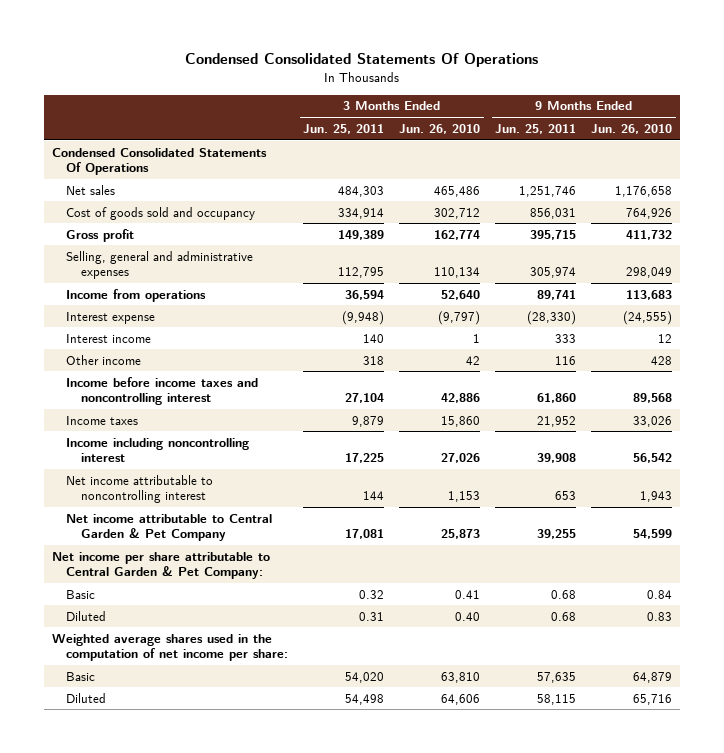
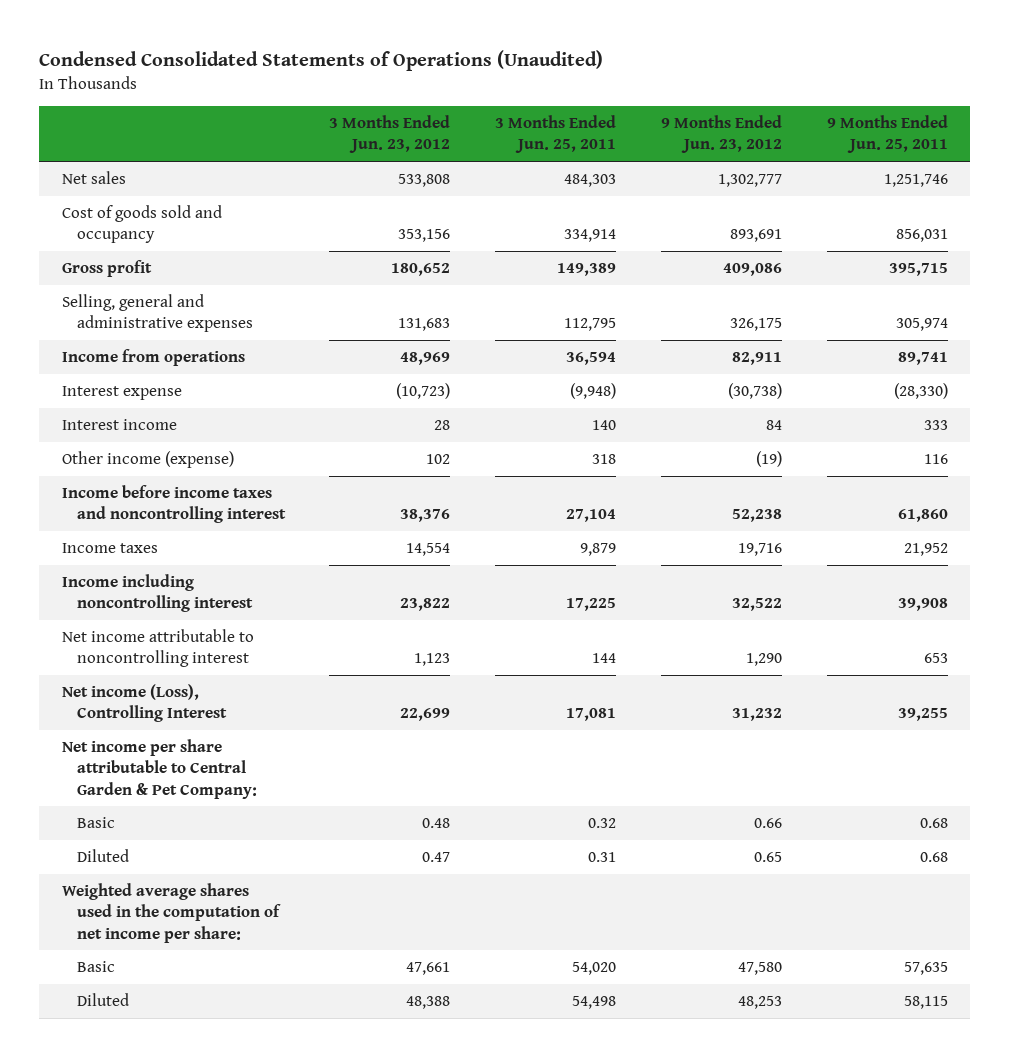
- Condensed Consolidated Statements Of Operations
+ Condensed Consolidated Statements of Operations (Unaudited)
- | 3 Months Ended Jun. 25, 2011 | 3 Months Ended Jun. 26, 2010 | 9 Months Ended Jun. 25, 2011 | 9 Months Ended Jun. 26, 2010
+ | 3 Months Ended Jun. 23, 2012 | 3 Months Ended Jun. 25, 2011 | 9 Months Ended Jun. 23, 2012 | 9 Months Ended Jun. 25, 2011
- Condensed Consolidated Statements Of Operations
- Other income | 318 | 42 | 116 | 428
+ Other income (expense) | 102 | 318 | (19) | 116
- Net income attributable to Central Garden & Pet Company | 17,081 | 25,873 | 39,255 | 54,599
+ Net income (Loss), Controlling Interest | 22,699 | 17,081 | 31,232 | 39,255

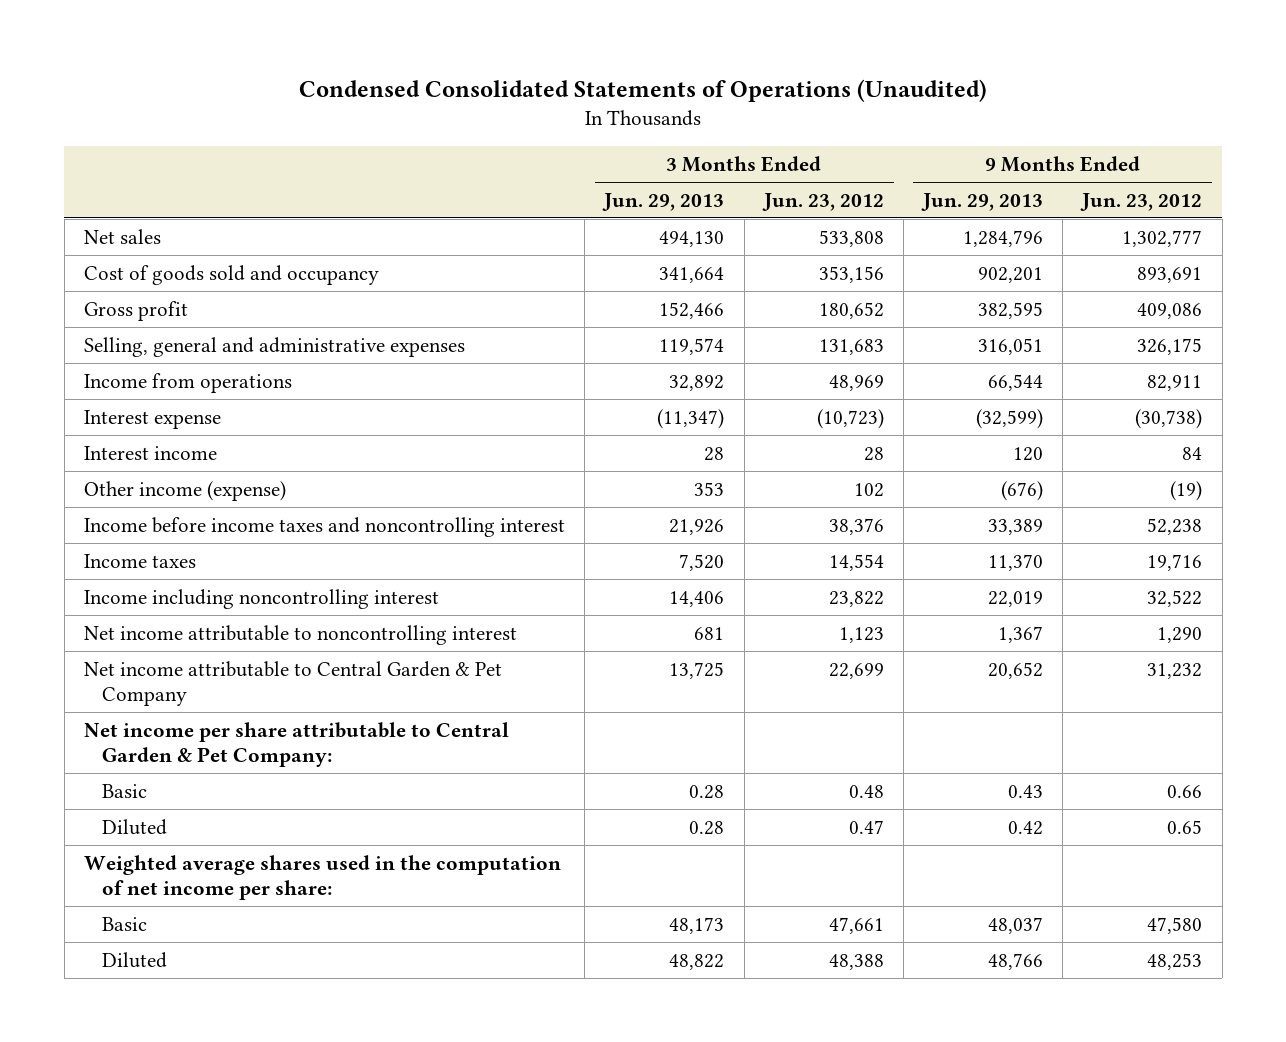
- | 3 Months Ended Jun. 23, 2012 | 3 Months Ended Jun. 25, 2011 | 9 Months Ended Jun. 23, 2012 | 9 Months Ended Jun. 25, 2011
+ | 3 Months Ended Jun. 29, 2013 | 3 Months Ended Jun. 23, 2012 | 9 Months Ended Jun. 29, 2013 | 9 Months Ended Jun. 23, 2012
- Net income (Loss), Controlling Interest | 22,699 | 17,081 | 31,232 | 39,255
+ Net income attributable to Central Garden & Pet Company | 13,725 | 22,699 | 20,652 | 31,232

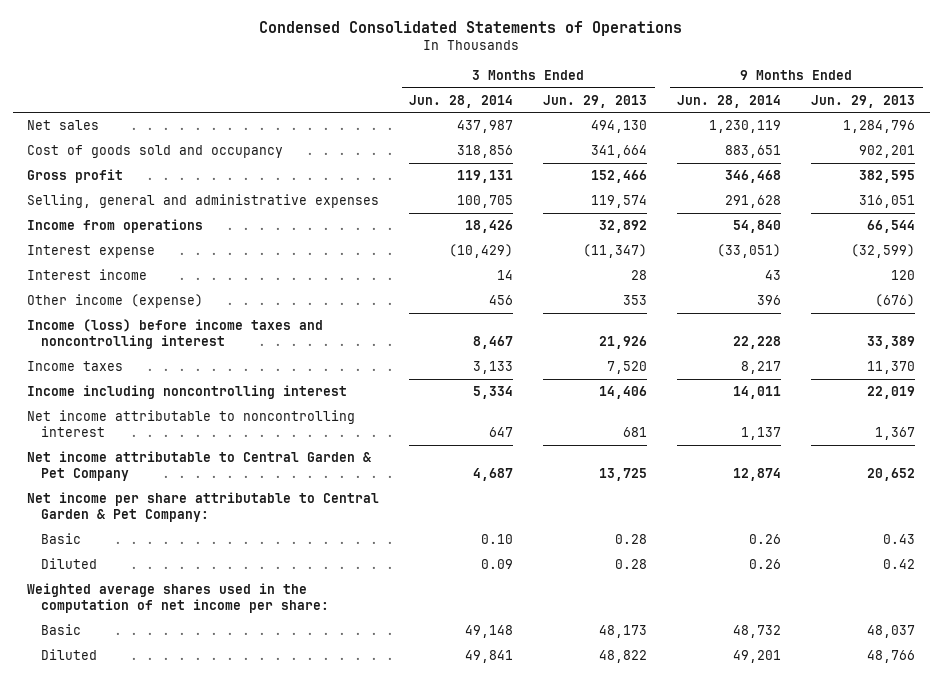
- Condensed Consolidated Statements of Operations (Unaudited)
+ Condensed Consolidated Statements of Operations
- | 3 Months Ended Jun. 29, 2013 | 3 Months Ended Jun. 23, 2012 | 9 Months Ended Jun. 29, 2013 | 9 Months Ended Jun. 23, 2012
+ | 3 Months Ended Jun. 28, 2014 | 3 Months Ended Jun. 29, 2013 | 9 Months Ended Jun. 28, 2014 | 9 Months Ended Jun. 29, 2013
- Income before income taxes and noncontrolling interest | 21,926 | 38,376 | 33,389 | 52,238
+ Income (loss) before income taxes and noncontrolling interest | 8,467 | 21,926 | 22,228 | 33,389

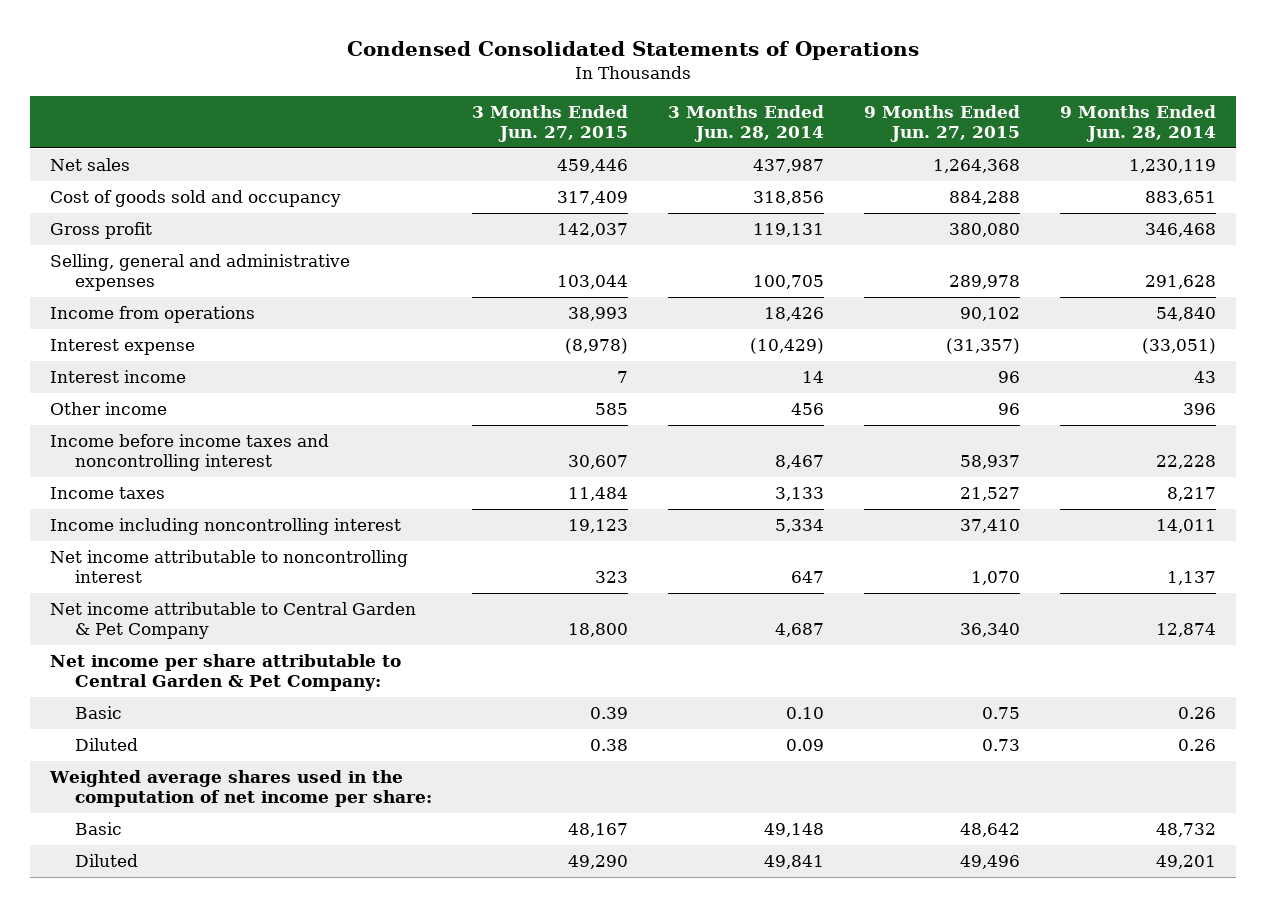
- | 3 Months Ended Jun. 28, 2014 | 3 Months Ended Jun. 29, 2013 | 9 Months Ended Jun. 28, 2014 | 9 Months Ended Jun. 29, 2013
+ | 3 Months Ended Jun. 27, 2015 | 3 Months Ended Jun. 28, 2014 | 9 Months Ended Jun. 27, 2015 | 9 Months Ended Jun. 28, 2014
- Other income (expense) | 456 | 353 | 396 | (676)
- Income (loss) before income taxes and noncontrolling interest | 8,467 | 21,926 | 22,228 | 33,389
+ Other income | 585 | 456 | 96 | 396
+ Income before income taxes and noncontrolling interest | 30,607 | 8,467 | 58,937 | 22,228

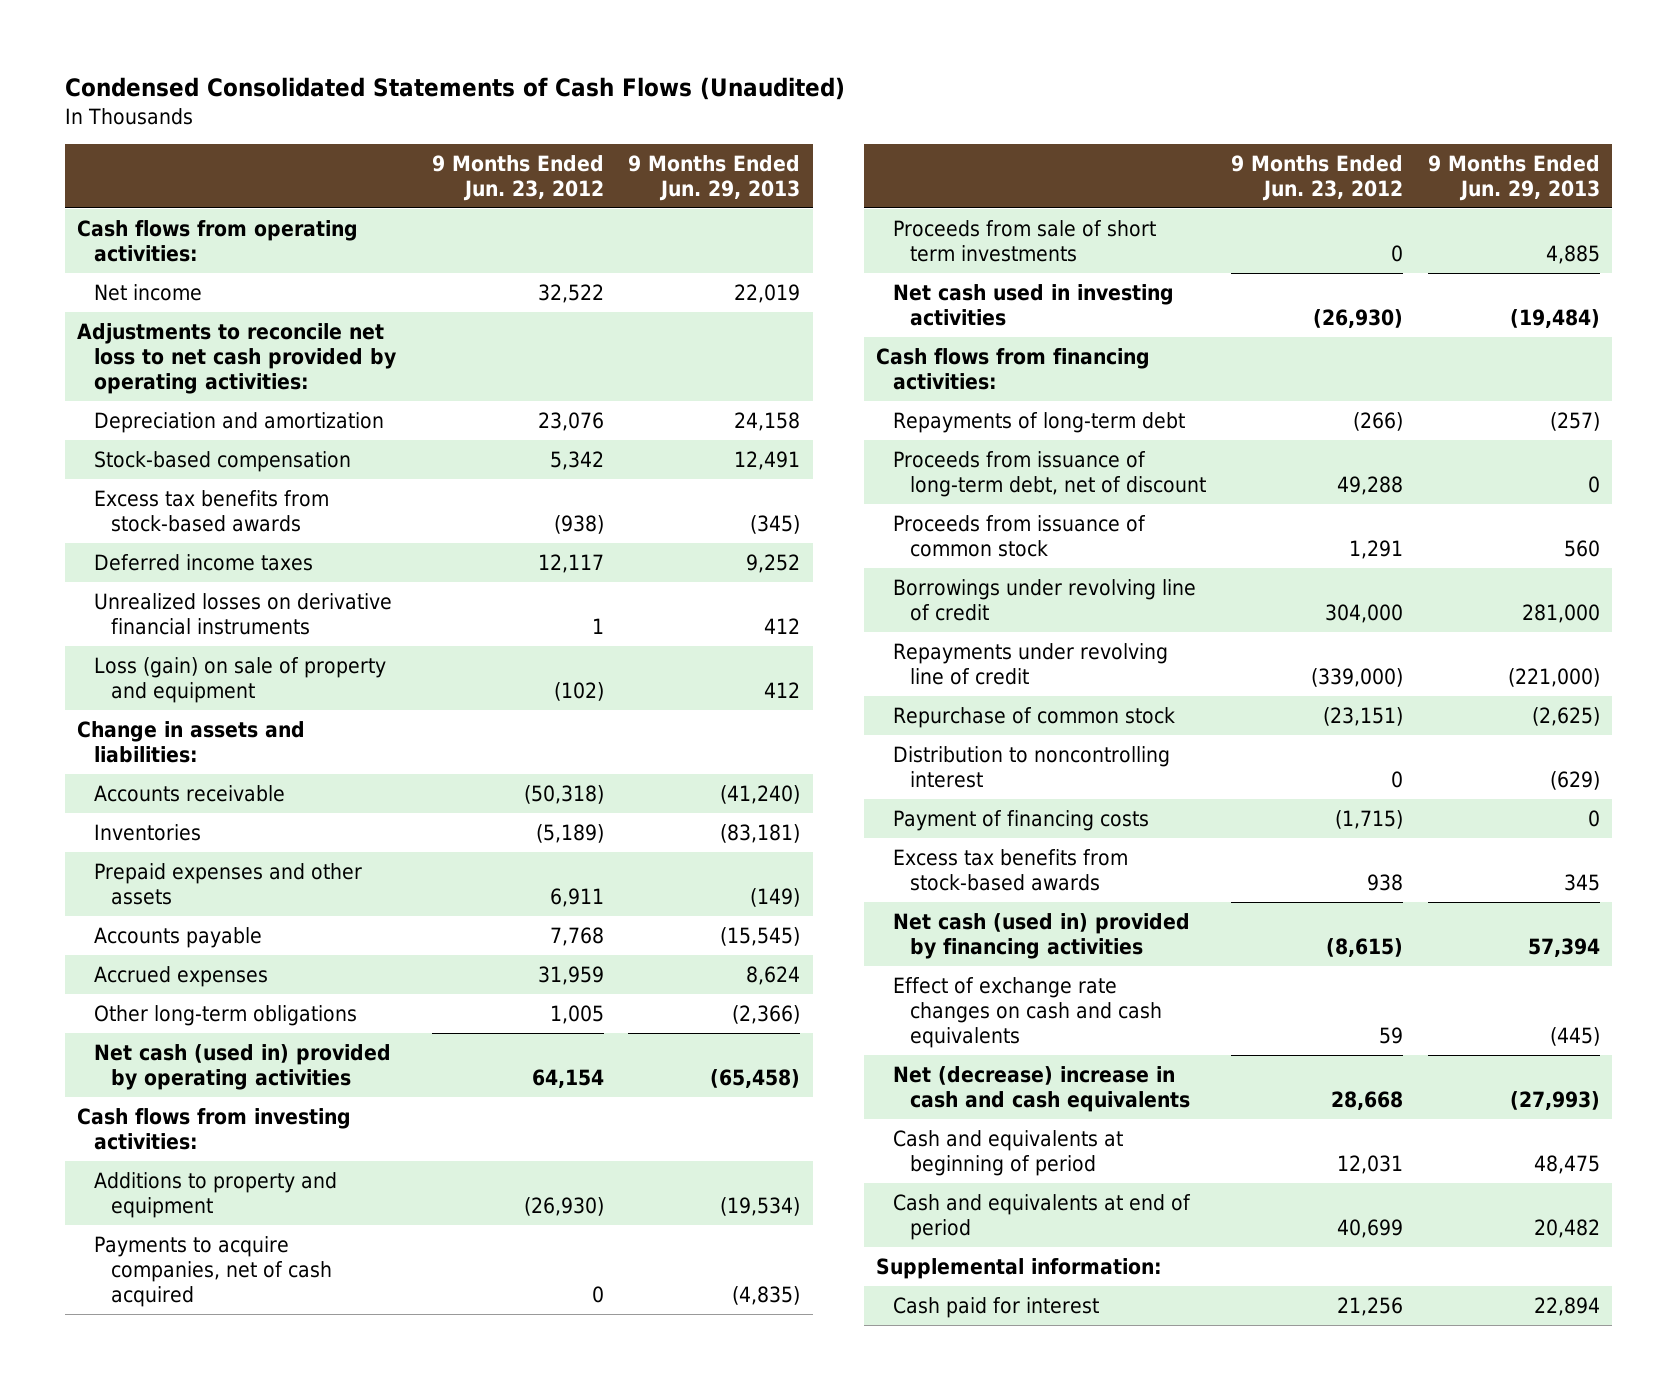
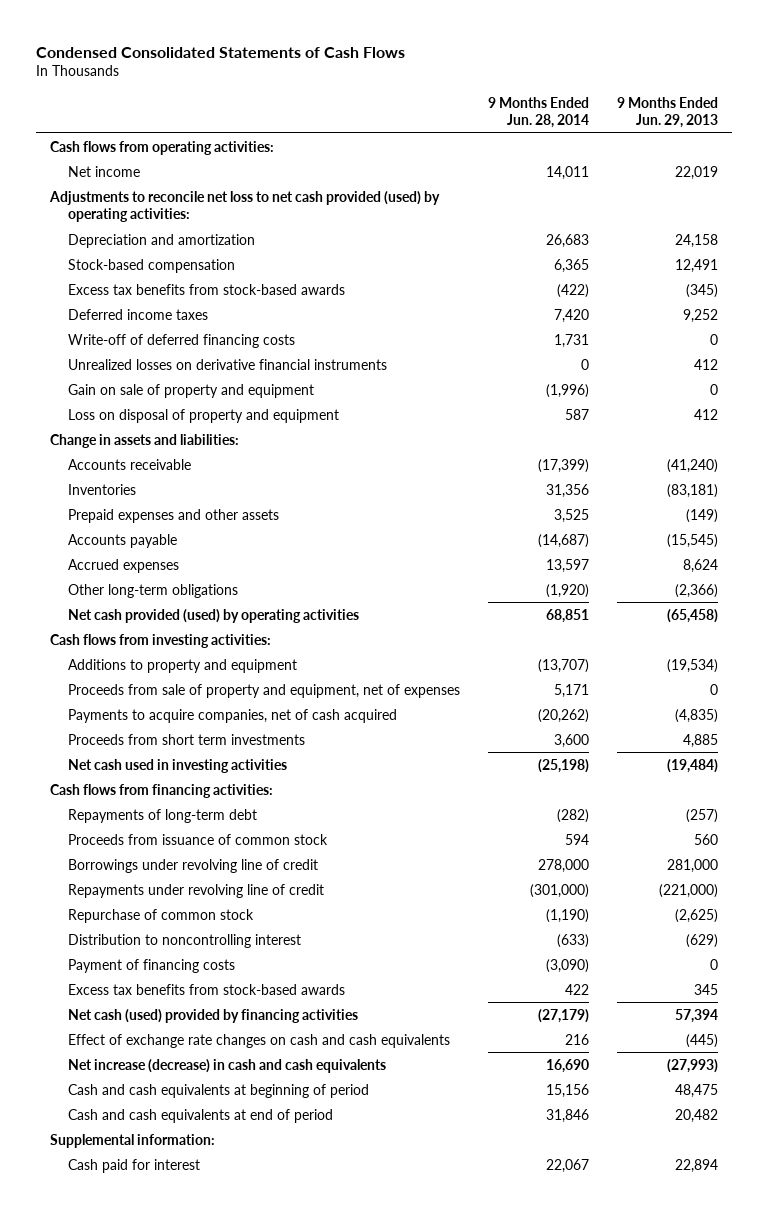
- Condensed Consolidated Statements of Cash Flows (Unaudited)
+ Condensed Consolidated Statements of Cash Flows
- | 9 Months Ended Jun. 23, 2012 | 9 Months Ended Jun. 29, 2013
+ | 9 Months Ended Jun. 28, 2014 | 9 Months Ended Jun. 29, 2013
- Adjustments to reconcile net loss to net cash provided by operating activities:
+ Adjustments to reconcile net loss to net cash provided (used) by operating activities:
+ Write-off of deferred financing costs | 1,731 | 0
- Loss (gain) on sale of property and equipment | (102) | 412
+ Gain on sale of property and equipment | (1,996) | 0
+ Loss on disposal of property and equipment | 587 | 412
- Net cash (used in) provided by operating activities | 64,154 | (65,458)
+ Net cash provided (used) by operating activities | 68,851 | (65,458)
+ Proceeds from sale of property and equipment, net of expenses | 5,171 | 0
- Proceeds from sale of short term investments | 0 | 4,885
+ Proceeds from short term investments | 3,600 | 4,885
- Proceeds from issuance of long-term debt, net of discount | 49,288 | 0
- Net cash (used in) provided by financing activities | (8,615) | 57,394
+ Net cash (used) provided by financing activities | (27,179) | 57,394
- Net (decrease) increase in cash and cash equivalents | 28,668 | (27,993)
- Cash and equivalents at beginning of period | 12,031 | 48,475
- Cash and equivalents at end of period | 40,699 | 20,482
+ Net increase (decrease) in cash and cash equivalents | 16,690 | (27,993)
+ Cash and cash equivalents at beginning of period | 15,156 | 48,475
+ Cash and cash equivalents at end of period | 31,846 | 20,482

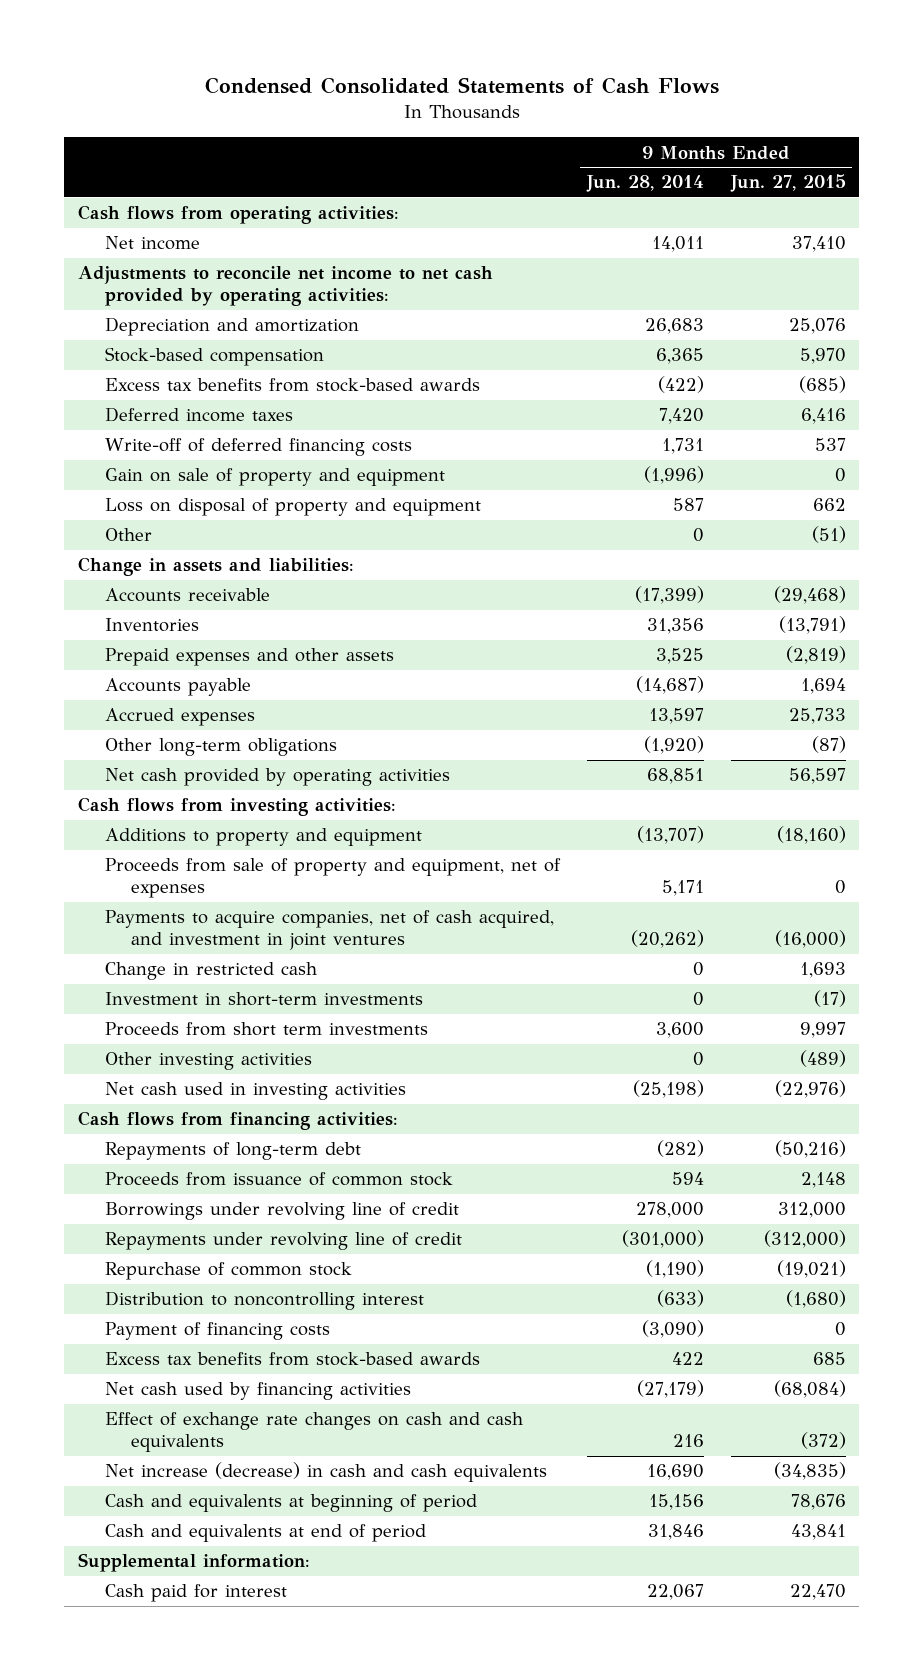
- | 9 Months Ended Jun. 28, 2014 | 9 Months Ended Jun. 29, 2013
+ | 9 Months Ended Jun. 28, 2014 | 9 Months Ended Jun. 27, 2015
- Adjustments to reconcile net loss to net cash provided (used) by operating activities:
+ Adjustments to reconcile net income to net cash provided by operating activities:
- Unrealized losses on derivative financial instruments | 0 | 412
+ Other | 0 | (51)
- Net cash provided (used) by operating activities | 68,851 | (65,458)
+ Net cash provided by operating activities | 68,851 | 56,597
- Payments to acquire companies, net of cash acquired | (20,262) | (4,835)
+ Payments to acquire companies, net of cash acquired, and investment in joint ventures | (20,262) | (16,000)
+ Change in restricted cash | 0 | 1,693
+ Investment in short-term investments | 0 | (17)
+ Other investing activities | 0 | (489)
- Net cash (used) provided by financing activities | (27,179) | 57,394
+ Net cash used by financing activities | (27,179) | (68,084)
- Cash and cash equivalents at beginning of period | 15,156 | 48,475
- Cash and cash equivalents at end of period | 31,846 | 20,482
+ Cash and equivalents at beginning of period | 15,156 | 78,676
+ Cash and equivalents at end of period | 31,846 | 43,841

